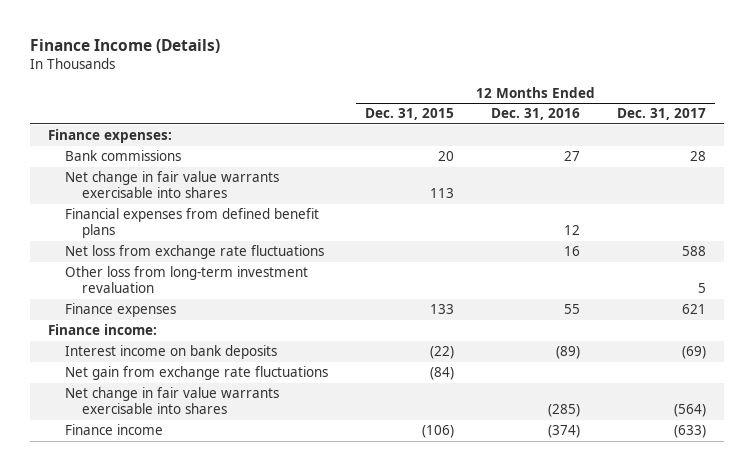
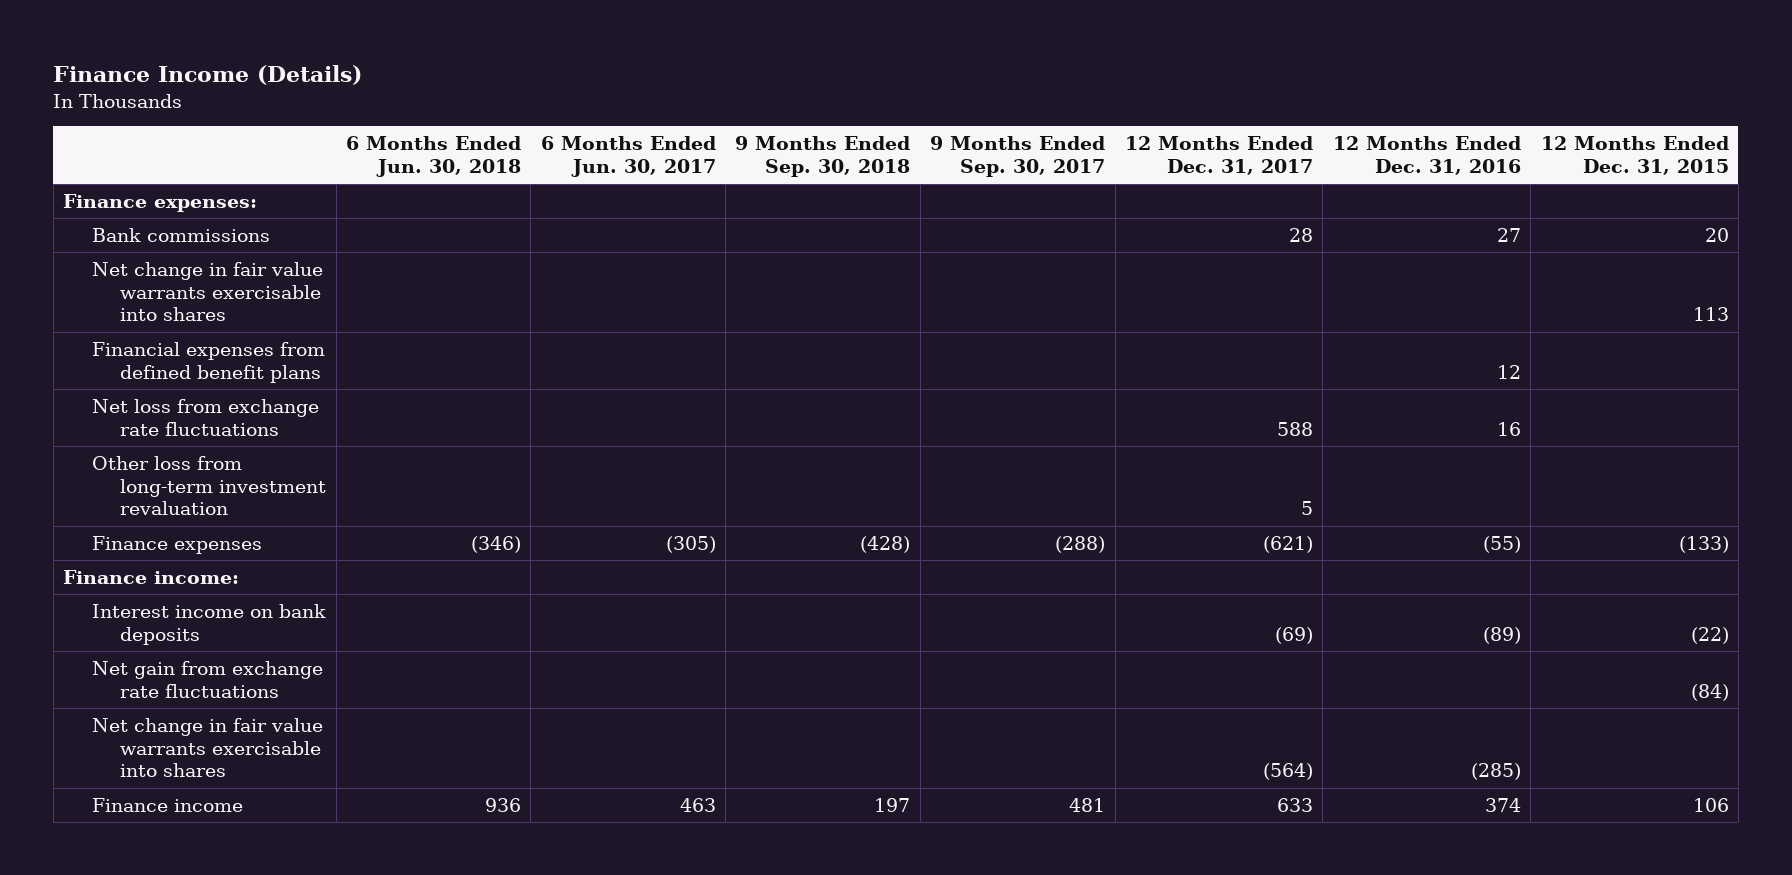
- | 12 Months Ended Dec. 31, 2015 | 12 Months Ended Dec. 31, 2016 | 12 Months Ended Dec. 31, 2017
+ | 6 Months Ended Jun. 30, 2018 | 6 Months Ended Jun. 30, 2017 | 9 Months Ended Sep. 30, 2018 | 9 Months Ended Sep. 30, 2017 | 12 Months Ended Dec. 31, 2017 | 12 Months Ended Dec. 31, 2016 | 12 Months Ended Dec. 31, 2015
- Finance expenses | 133 | 55 | 621
+ Finance expenses | (346) | (305) | (428) | (288) | (621) | (55) | (133)
- Finance income | (106) | (374) | (633)
+ Finance income | 936 | 463 | 197 | 481 | 633 | 374 | 106

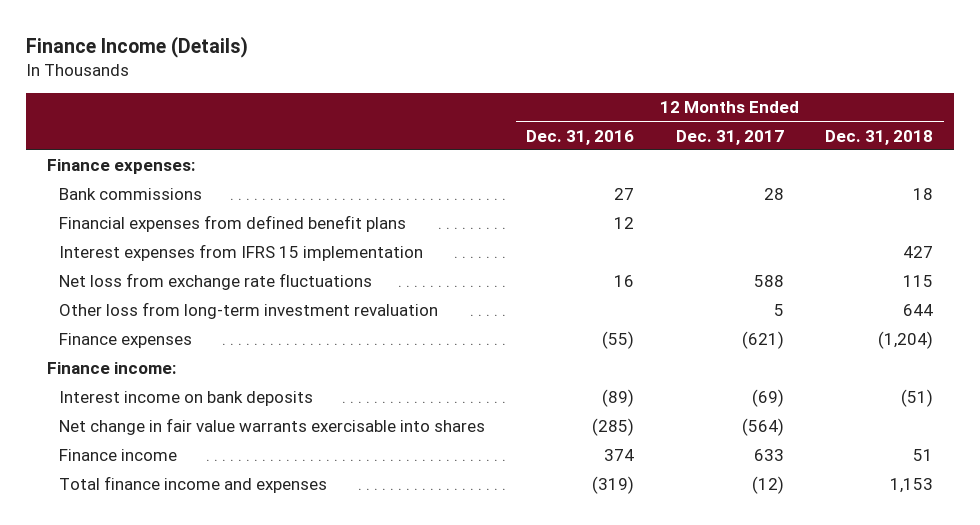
- | 6 Months Ended Jun. 30, 2018 | 6 Months Ended Jun. 30, 2017 | 9 Months Ended Sep. 30, 2018 | 9 Months Ended Sep. 30, 2017 | 12 Months Ended Dec. 31, 2017 | 12 Months Ended Dec. 31, 2016 | 12 Months Ended Dec. 31, 2015
+ | 12 Months Ended Dec. 31, 2016 | 12 Months Ended Dec. 31, 2017 | 12 Months Ended Dec. 31, 2018
- Net change in fair value warrants exercisable into shares | | | | | | | 113
+ Interest expenses from IFRS 15 implementation | | | 427
- Net gain from exchange rate fluctuations | | | | | | | (84)
+ Total finance income and expenses | (319) | (12) | 1,153

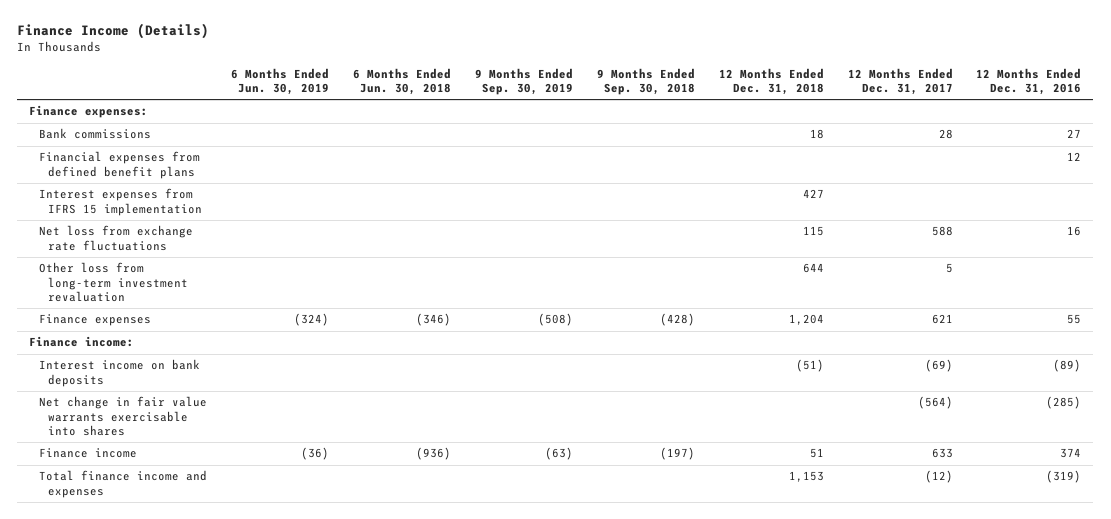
- | 12 Months Ended Dec. 31, 2016 | 12 Months Ended Dec. 31, 2017 | 12 Months Ended Dec. 31, 2018
+ | 6 Months Ended Jun. 30, 2019 | 6 Months Ended Jun. 30, 2018 | 9 Months Ended Sep. 30, 2019 | 9 Months Ended Sep. 30, 2018 | 12 Months Ended Dec. 31, 2018 | 12 Months Ended Dec. 31, 2017 | 12 Months Ended Dec. 31, 2016
- Finance expenses | (55) | (621) | (1,204)
+ Finance expenses | (324) | (346) | (508) | (428) | 1,204 | 621 | 55

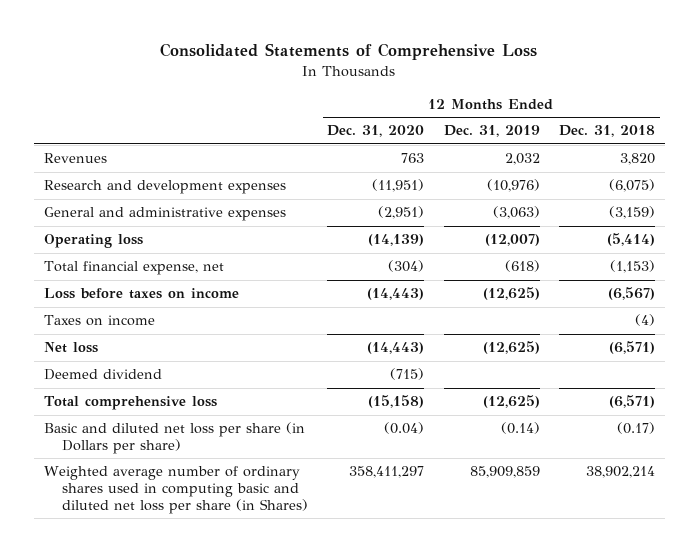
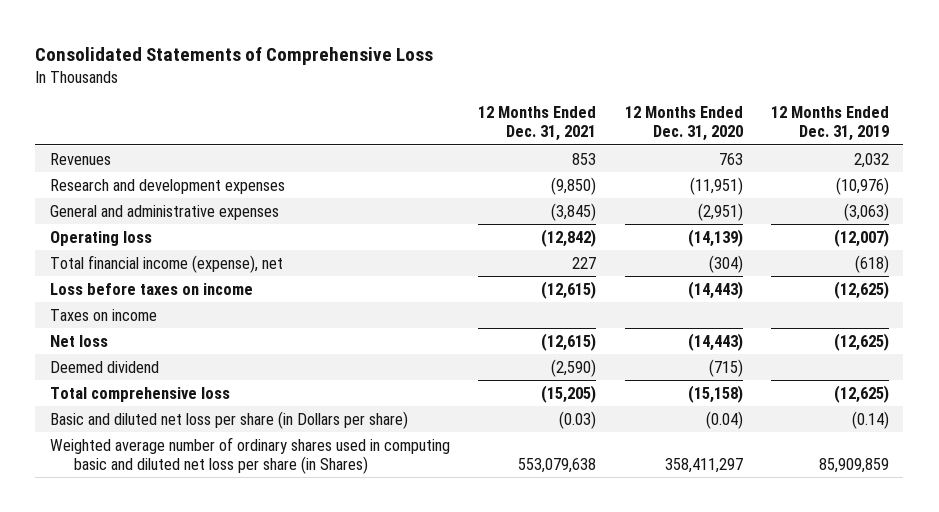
- | 12 Months Ended Dec. 31, 2020 | 12 Months Ended Dec. 31, 2019 | 12 Months Ended Dec. 31, 2018
+ | 12 Months Ended Dec. 31, 2021 | 12 Months Ended Dec. 31, 2020 | 12 Months Ended Dec. 31, 2019
- Total financial expense, net | (304) | (618) | (1,153)
+ Total financial income (expense), net | 227 | (304) | (618)

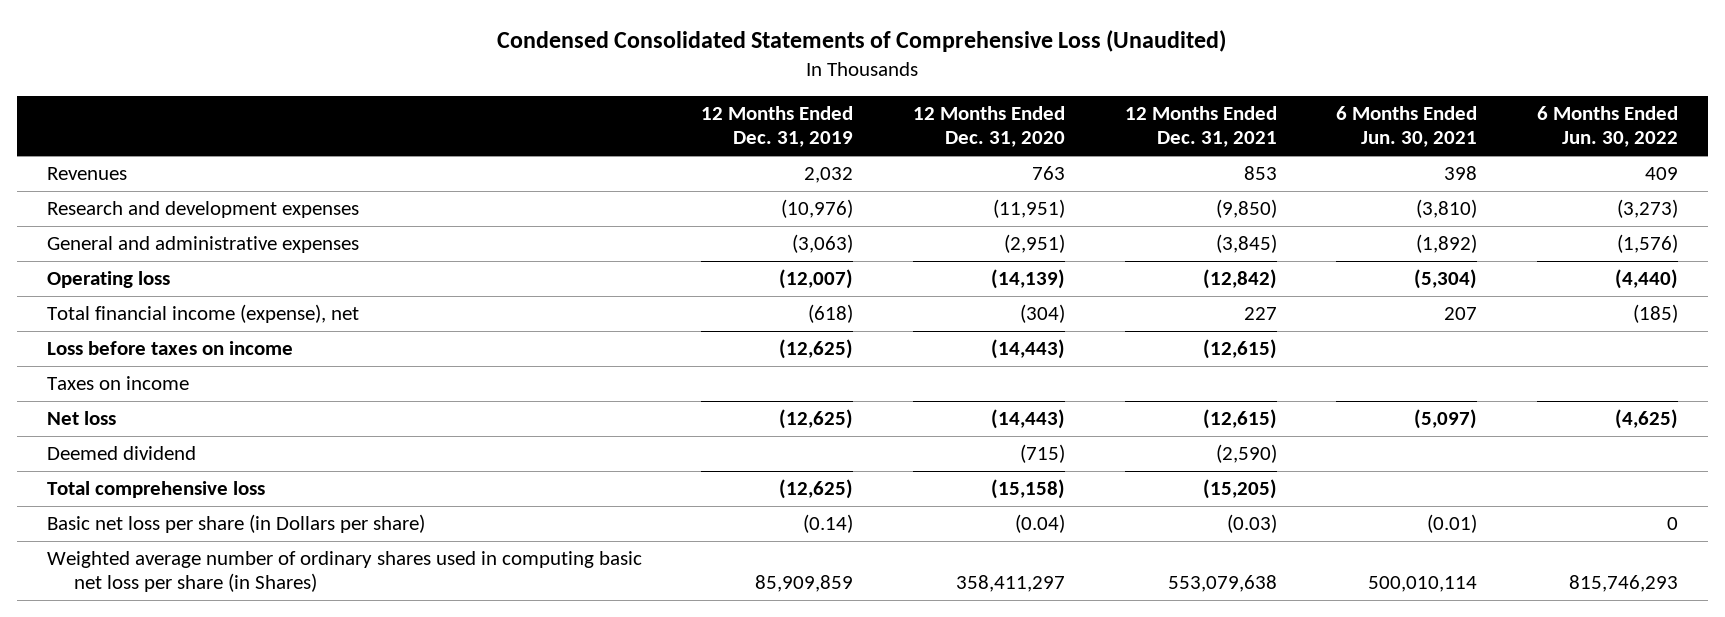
- Consolidated Statements of Comprehensive Loss
+ Condensed Consolidated Statements of Comprehensive Loss (Unaudited)
- | 12 Months Ended Dec. 31, 2021 | 12 Months Ended Dec. 31, 2020 | 12 Months Ended Dec. 31, 2019
+ | 12 Months Ended Dec. 31, 2019 | 12 Months Ended Dec. 31, 2020 | 12 Months Ended Dec. 31, 2021 | 6 Months Ended Jun. 30, 2021 | 6 Months Ended Jun. 30, 2022
- Basic and diluted net loss per share (in Dollars per share) | (0.03) | (0.04) | (0.14)
- Weighted average number of ordinary shares used in computing basic and diluted net loss per share (in Shares) | 553,079,638 | 358,411,297 | 85,909,859
+ Basic net loss per share (in Dollars per share) | (0.14) | (0.04) | (0.03) | (0.01) | 0
+ Weighted average number of ordinary shares used in computing basic net loss per share (in Shares) | 85,909,859 | 358,411,297 | 553,079,638 | 500,010,114 | 815,746,293

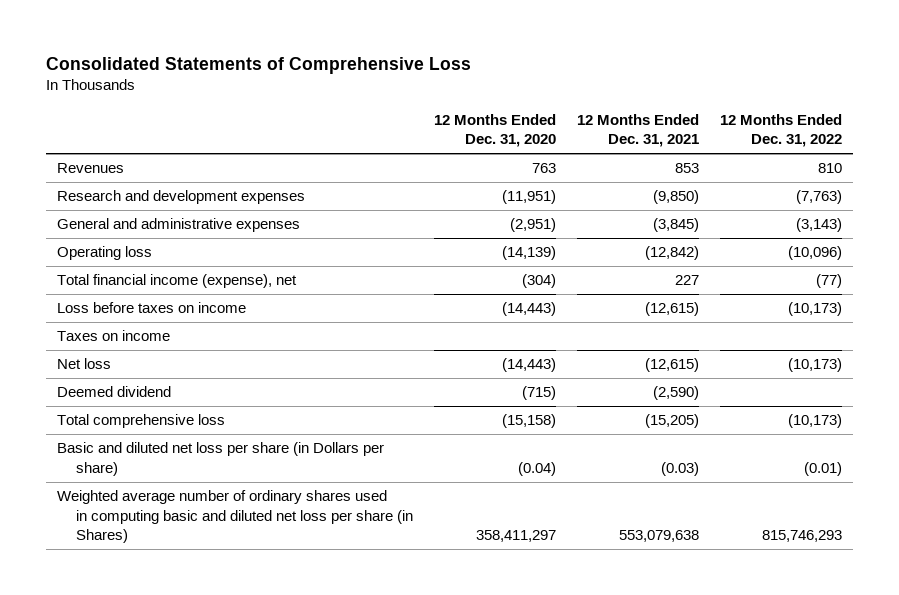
- Condensed Consolidated Statements of Comprehensive Loss (Unaudited)
+ Consolidated Statements of Comprehensive Loss
- | 12 Months Ended Dec. 31, 2019 | 12 Months Ended Dec. 31, 2020 | 12 Months Ended Dec. 31, 2021 | 6 Months Ended Jun. 30, 2021 | 6 Months Ended Jun. 30, 2022
+ | 12 Months Ended Dec. 31, 2020 | 12 Months Ended Dec. 31, 2021 | 12 Months Ended Dec. 31, 2022
- Basic net loss per share (in Dollars per share) | (0.14) | (0.04) | (0.03) | (0.01) | 0
- Weighted average number of ordinary shares used in computing basic net loss per share (in Shares) | 85,909,859 | 358,411,297 | 553,079,638 | 500,010,114 | 815,746,293
+ Basic and diluted net loss per share (in Dollars per share) | (0.04) | (0.03) | (0.01)
+ Weighted average number of ordinary shares used in computing basic and diluted net loss per share (in Shares) | 358,411,297 | 553,079,638 | 815,746,293

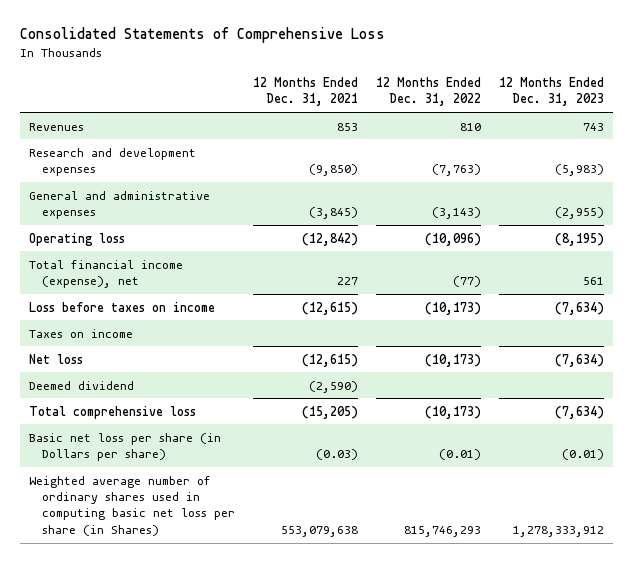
- | 12 Months Ended Dec. 31, 2020 | 12 Months Ended Dec. 31, 2021 | 12 Months Ended Dec. 31, 2022
+ | 12 Months Ended Dec. 31, 2021 | 12 Months Ended Dec. 31, 2022 | 12 Months Ended Dec. 31, 2023
- Basic and diluted net loss per share (in Dollars per share) | (0.04) | (0.03) | (0.01)
- Weighted average number of ordinary shares used in computing basic and diluted net loss per share (in Shares) | 358,411,297 | 553,079,638 | 815,746,293
+ Basic net loss per share (in Dollars per share) | (0.03) | (0.01) | (0.01)
+ Weighted average number of ordinary shares used in computing basic net loss per share (in Shares) | 553,079,638 | 815,746,293 | 1,278,333,912

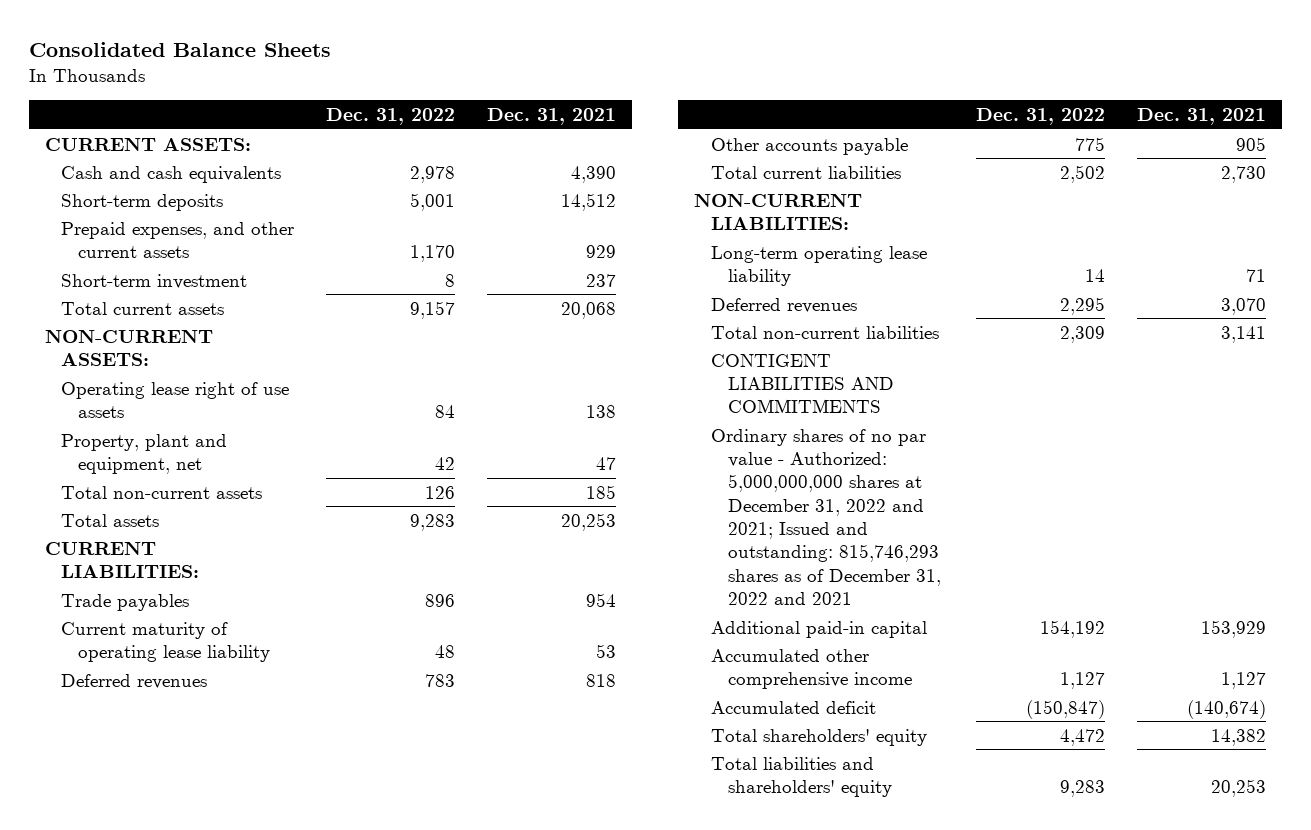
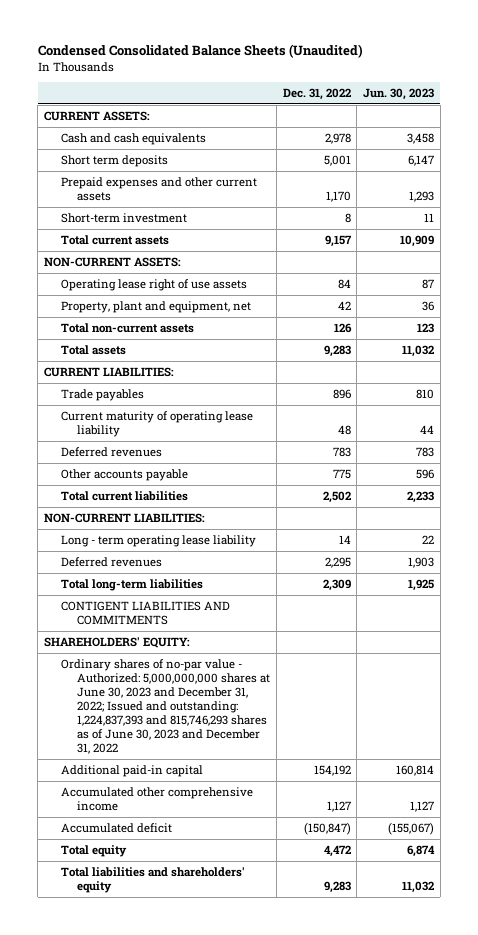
- Consolidated Balance Sheets
+ Condensed Consolidated Balance Sheets (Unaudited)
- | Dec. 31, 2022 | Dec. 31, 2021
+ | Dec. 31, 2022 | Jun. 30, 2023
- Short-term deposits | 5,001 | 14,512
- Prepaid expenses, and other current assets | 1,170 | 929
+ Short term deposits | 5,001 | 6,147
+ Prepaid expenses and other current assets | 1,170 | 1,293
- Long-term operating lease liability | 14 | 71
+ Long - term operating lease liability | 14 | 22
- Total non-current liabilities | 2,309 | 3,141
+ Total long-term liabilities | 2,309 | 1,925
- Ordinary shares of no par value - Authorized: 5,000,000,000 shares at December 31, 2022 and 2021; Issued and outstanding: 815,746,293 shares as of December 31, 2022 and 2021
+ SHAREHOLDERS' EQUITY:
+ Ordinary shares of no-par value - Authorized: 5,000,000,000 shares at June 30, 2023 and December 31, 2022; Issued and outstanding: 1,224,837,393 and 815,746,293 shares as of June 30, 2023 and December 31, 2022
- Total shareholders' equity | 4,472 | 14,382
+ Total equity | 4,472 | 6,874

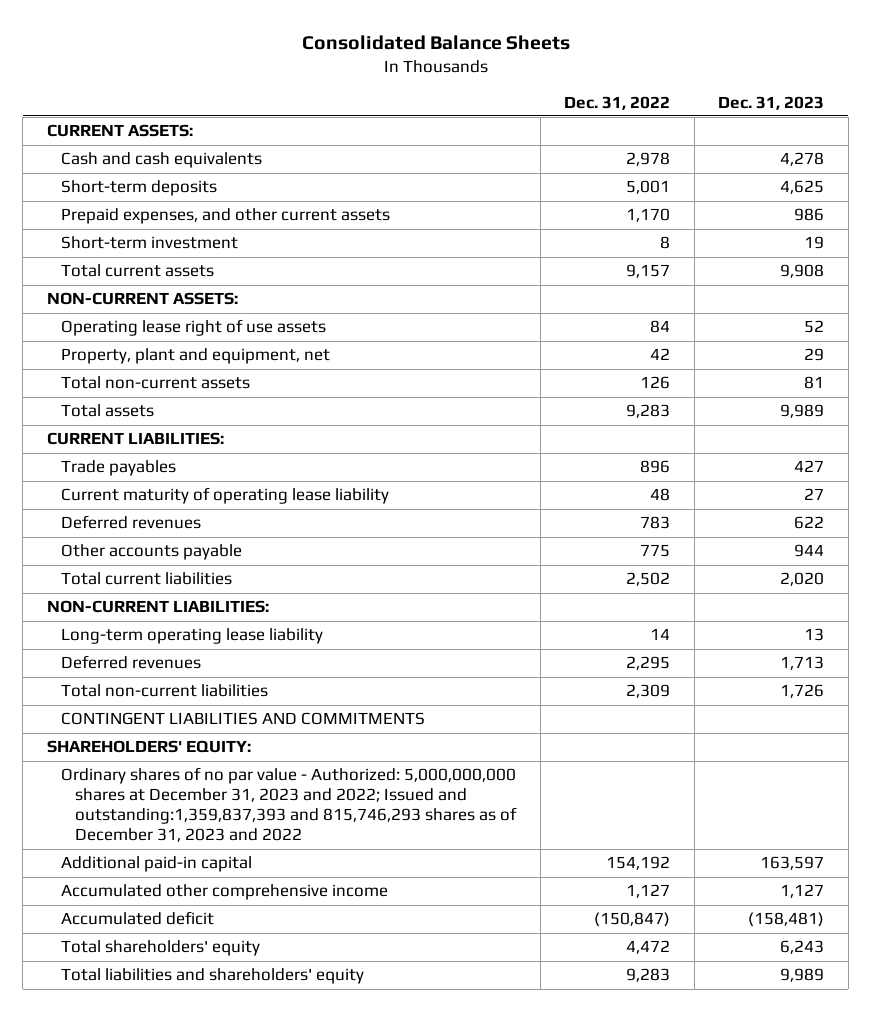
- Condensed Consolidated Balance Sheets (Unaudited)
+ Consolidated Balance Sheets
- | Dec. 31, 2022 | Jun. 30, 2023
+ | Dec. 31, 2022 | Dec. 31, 2023
- Short term deposits | 5,001 | 6,147
- Prepaid expenses and other current assets | 1,170 | 1,293
+ Short-term deposits | 5,001 | 4,625
+ Prepaid expenses, and other current assets | 1,170 | 986
- Long - term operating lease liability | 14 | 22
+ Long-term operating lease liability | 14 | 13
- Total long-term liabilities | 2,309 | 1,925
- CONTIGENT LIABILITIES AND COMMITMENTS
+ Total non-current liabilities | 2,309 | 1,726
+ CONTINGENT LIABILITIES AND COMMITMENTS
- Ordinary shares of no-par value - Authorized: 5,000,000,000 shares at June 30, 2023 and December 31, 2022; Issued and outstanding: 1,224,837,393 and 815,746,293 shares as of June 30, 2023 and December 31, 2022
+ Ordinary shares of no par value - Authorized: 5,000,000,000 shares at December 31, 2023 and 2022; Issued and outstanding:1,359,837,393 and 815,746,293 shares as of December 31, 2023 and 2022
- Total equity | 4,472 | 6,874
+ Total shareholders' equity | 4,472 | 6,243

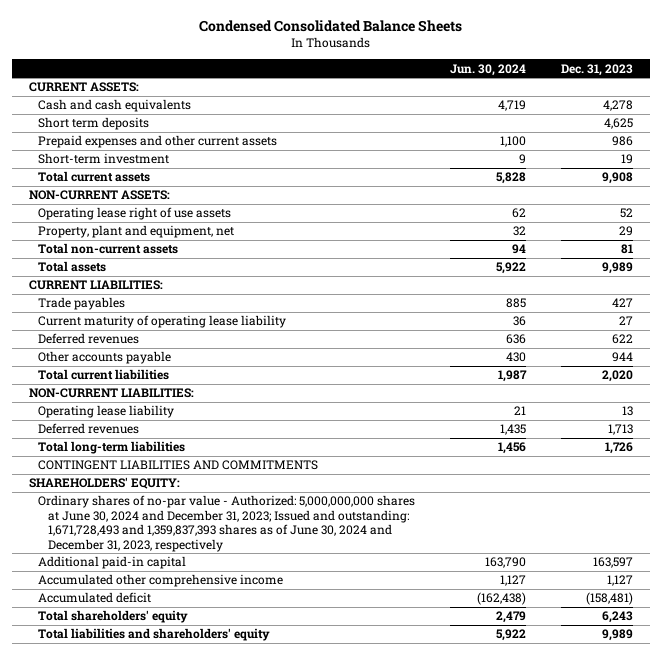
- Consolidated Balance Sheets
+ Condensed Consolidated Balance Sheets
- | Dec. 31, 2022 | Dec. 31, 2023
+ | Jun. 30, 2024 | Dec. 31, 2023
- Short-term deposits | 5,001 | 4,625
- Prepaid expenses, and other current assets | 1,170 | 986
+ Short term deposits | | 4,625
+ Prepaid expenses and other current assets | 1,100 | 986
- Long-term operating lease liability | 14 | 13
+ Operating lease liability | 21 | 13
- Total non-current liabilities | 2,309 | 1,726
+ Total long-term liabilities | 1,456 | 1,726
- Ordinary shares of no par value - Authorized: 5,000,000,000 shares at December 31, 2023 and 2022; Issued and outstanding:1,359,837,393 and 815,746,293 shares as of December 31, 2023 and 2022
+ Ordinary shares of no-par value - Authorized: 5,000,000,000 shares at June 30, 2024 and December 31, 2023; Issued and outstanding: 1,671,728,493 and 1,359,837,393 shares as of June 30, 2024 and December 31, 2023, respectively

